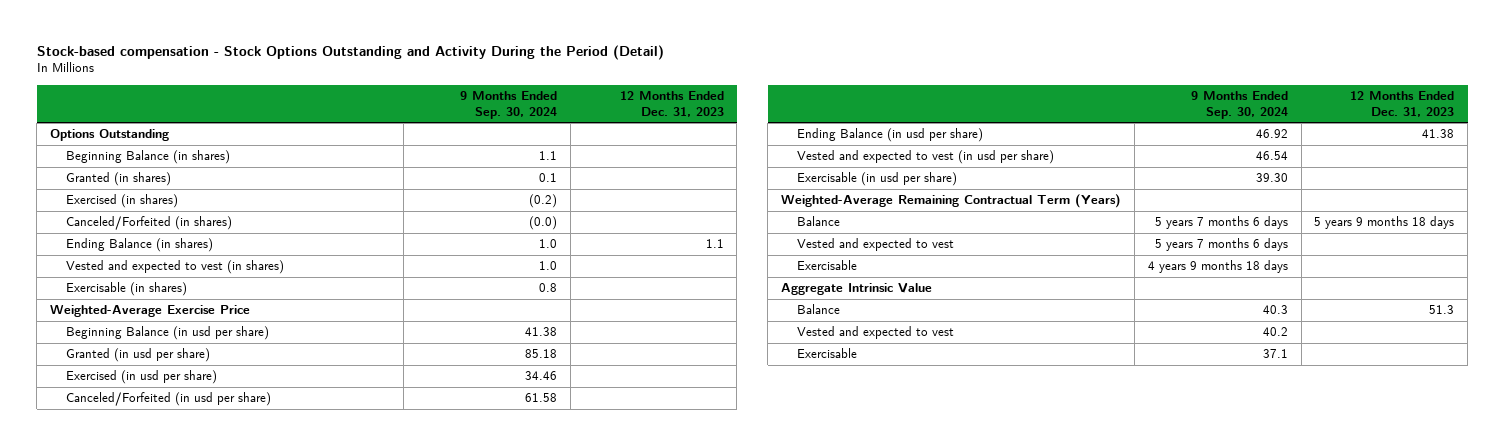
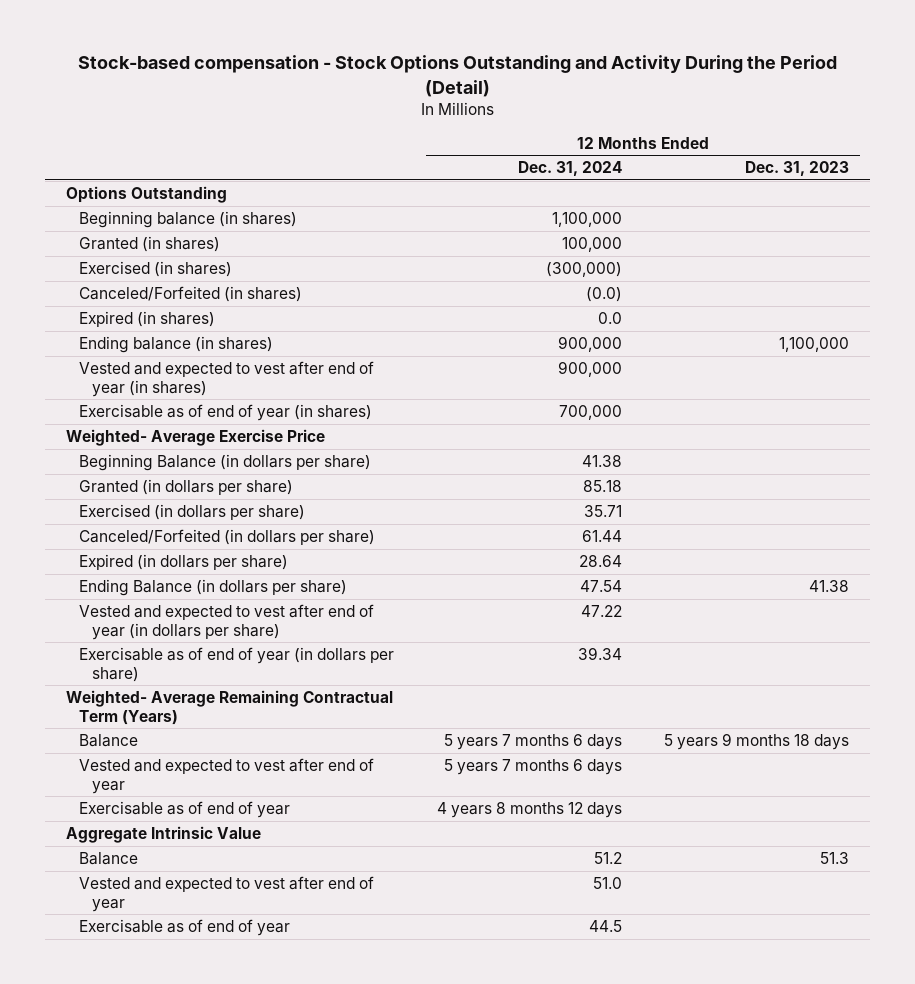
- | 9 Months Ended Sep. 30, 2024 | 12 Months Ended Dec. 31, 2023
+ | 12 Months Ended Dec. 31, 2024 | 12 Months Ended Dec. 31, 2023
- Beginning Balance (in shares) | 1.1 |
+ Beginning balance (in shares) | 1,100,000 |
- Ending Balance (in shares) | 1.0 | 1.1
- Vested and expected to vest (in shares) | 1.0 |
- Exercisable (in shares) | 0.8 |
- Weighted-Average Exercise Price
- Beginning Balance (in usd per share) | 41.38 |
- Granted (in usd per share) | 85.18 |
- Exercised (in usd per share) | 34.46 |
- Canceled/Forfeited (in usd per share) | 61.58 |
- Ending Balance (in usd per share) | 46.92 | 41.38
- Vested and expected to vest (in usd per share) | 46.54 |
- Exercisable (in usd per share) | 39.30 |
- Weighted-Average Remaining Contractual Term (Years)
+ Expired (in shares) | 0.0 |
+ Ending balance (in shares) | 900,000 | 1,100,000
+ Vested and expected to vest after end of year (in shares) | 900,000 |
+ Exercisable as of end of year (in shares) | 700,000 |
+ Weighted- Average Exercise Price
+ Beginning Balance (in dollars per share) | 41.38 |
+ Granted (in dollars per share) | 85.18 |
+ Exercised (in dollars per share) | 35.71 |
+ Canceled/Forfeited (in dollars per share) | 61.44 |
+ Expired (in dollars per share) | 28.64 |
+ Ending Balance (in dollars per share) | 47.54 | 41.38
+ Vested and expected to vest after end of year (in dollars per share) | 47.22 |
+ Exercisable as of end of year (in dollars per share) | 39.34 |
+ Weighted- Average Remaining Contractual Term (Years)
- Vested and expected to vest | 5 years 7 months 6 days |
- Exercisable | 4 years 9 months 18 days |
+ Vested and expected to vest after end of year | 5 years 7 months 6 days |
+ Exercisable as of end of year | 4 years 8 months 12 days |
- Vested and expected to vest | 40.2 |
- Exercisable | 37.1 |
+ Vested and expected to vest after end of year | 51.0 |
+ Exercisable as of end of year | 44.5 |

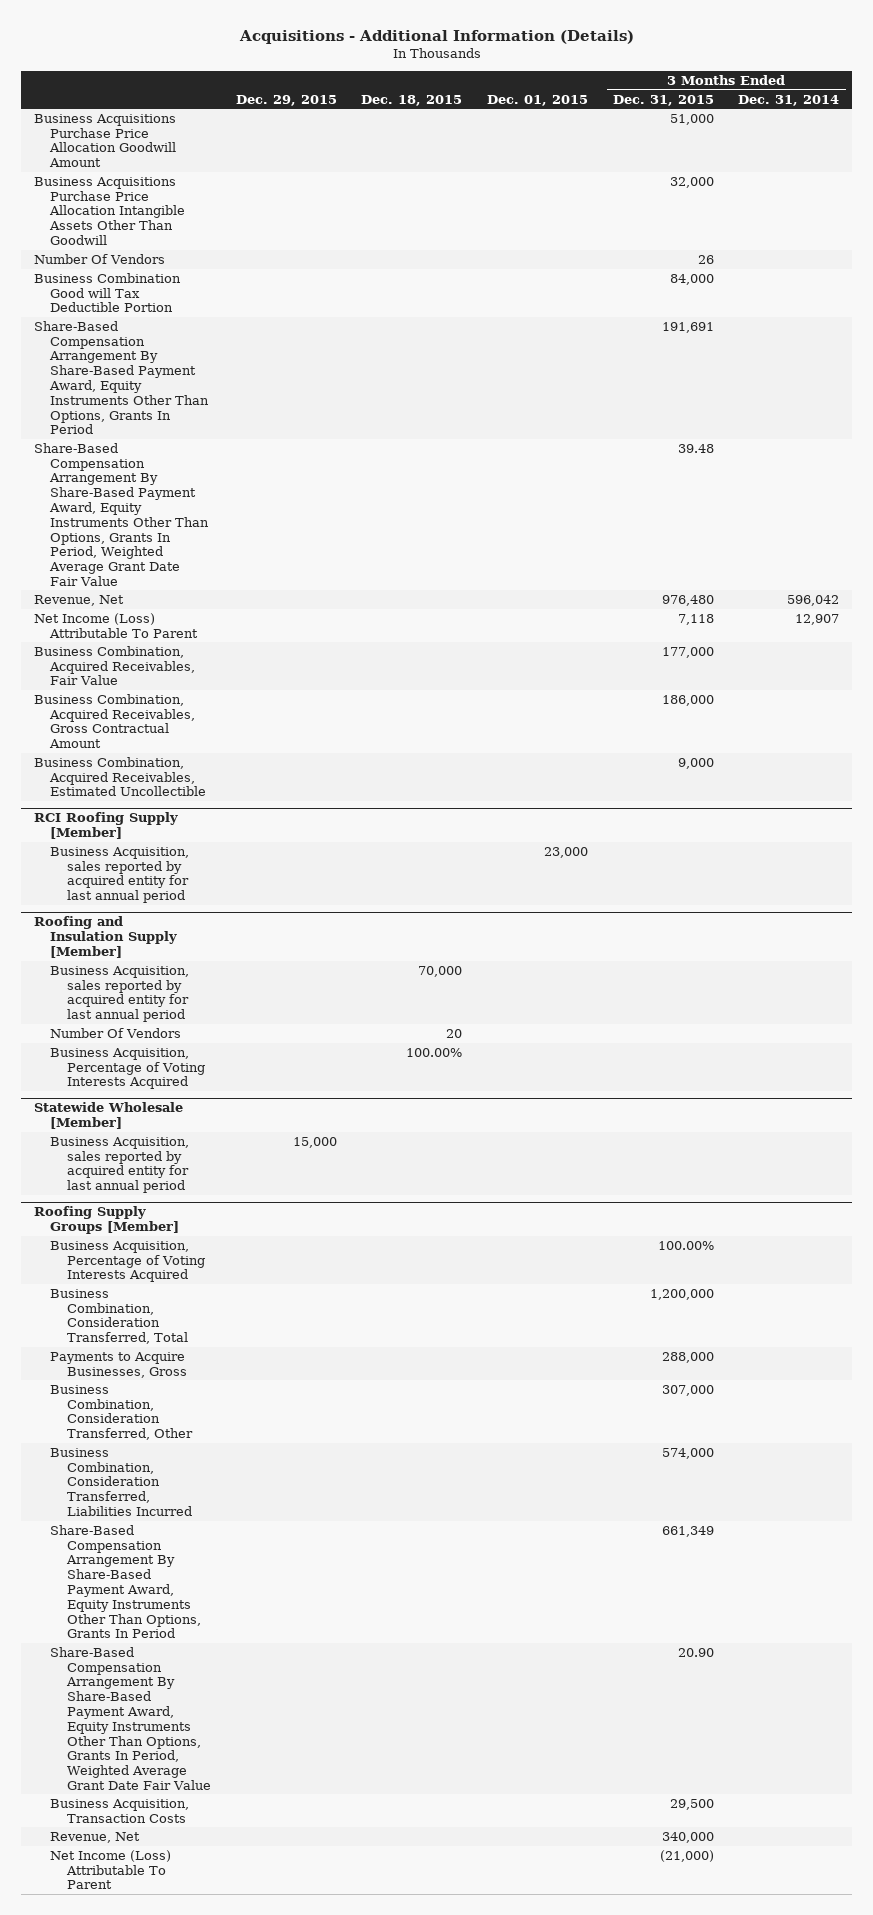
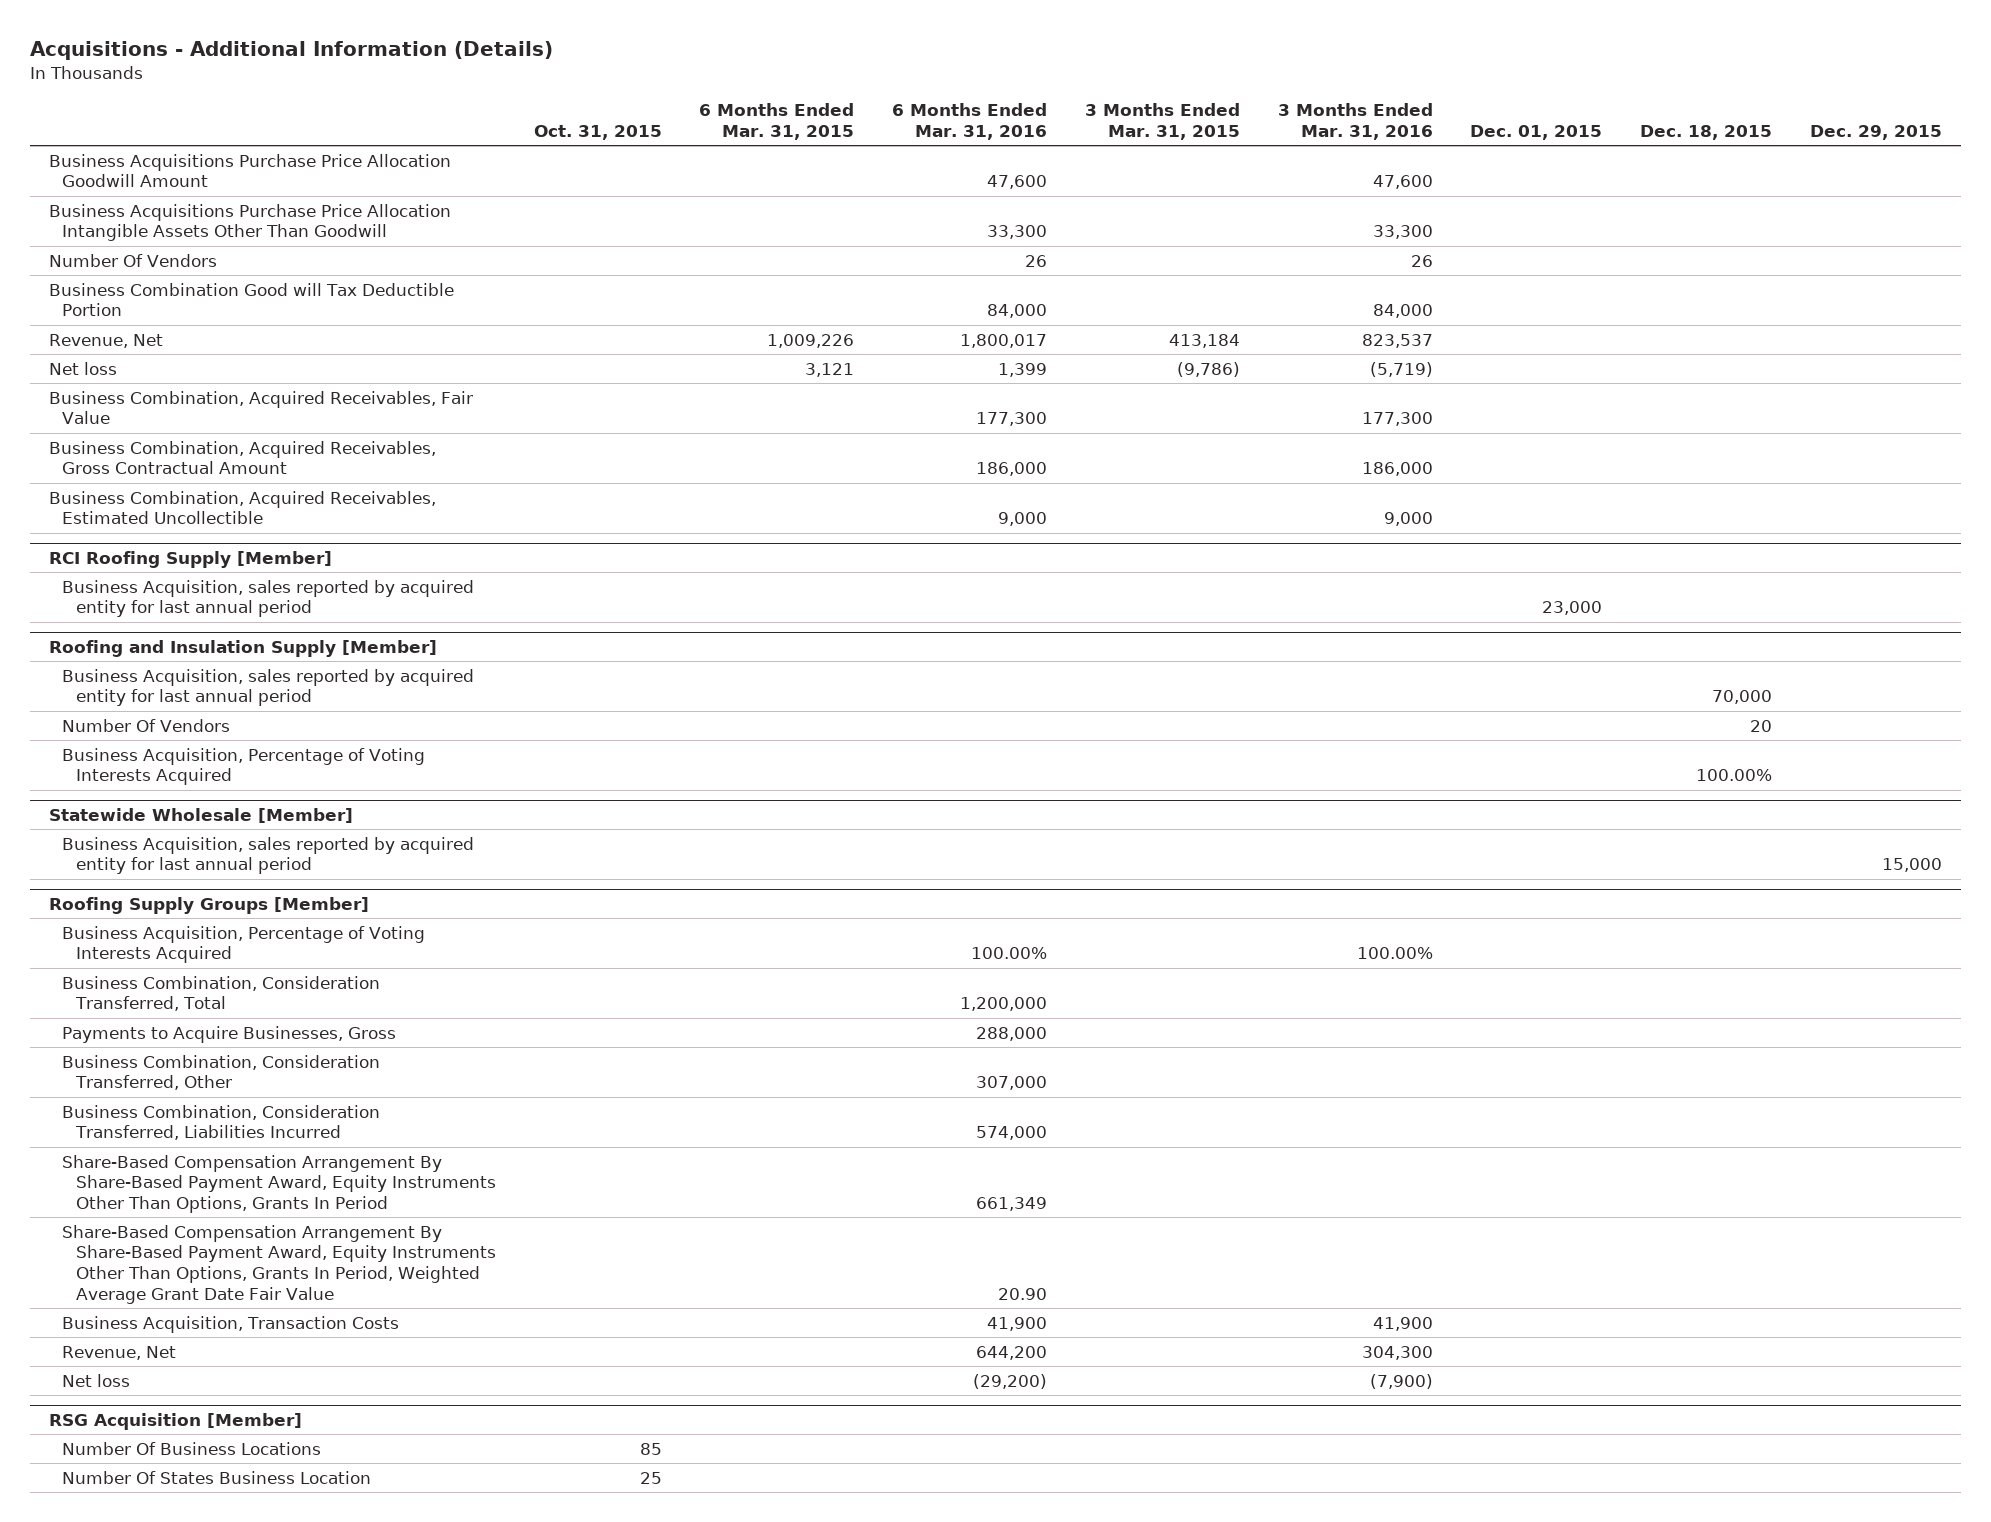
- | Dec. 29, 2015 | Dec. 18, 2015 | Dec. 01, 2015 | 3 Months Ended Dec. 31, 2015 | 3 Months Ended Dec. 31, 2014
+ | Oct. 31, 2015 | 6 Months Ended Mar. 31, 2015 | 6 Months Ended Mar. 31, 2016 | 3 Months Ended Mar. 31, 2015 | 3 Months Ended Mar. 31, 2016 | Dec. 01, 2015 | Dec. 18, 2015 | Dec. 29, 2015
- Share-Based Compensation Arrangement By Share-Based Payment Award, Equity Instruments Other Than Options, Grants In Period | | | | 191,691 |
- Share-Based Compensation Arrangement By Share-Based Payment Award, Equity Instruments Other Than Options, Grants In Period, Weighted Average Grant Date Fair Value | | | | 39.48 |
- Net Income (Loss) Attributable To Parent | | | | 7,118 | 12,907
+ Net loss | | 3,121 | 1,399 | (9,786) | (5,719) | | |
@ Roofing Supply Groups [Member]
- Net Income (Loss) Attributable To Parent | | | | (21,000) |
+ Net loss | | | (29,200) | | (7,900) | | |
+ RSG Acquisition [Member]
+ Number Of Business Locations | 85 | | | | | | |
+ Number Of States Business Location | 25 | | | | | | |

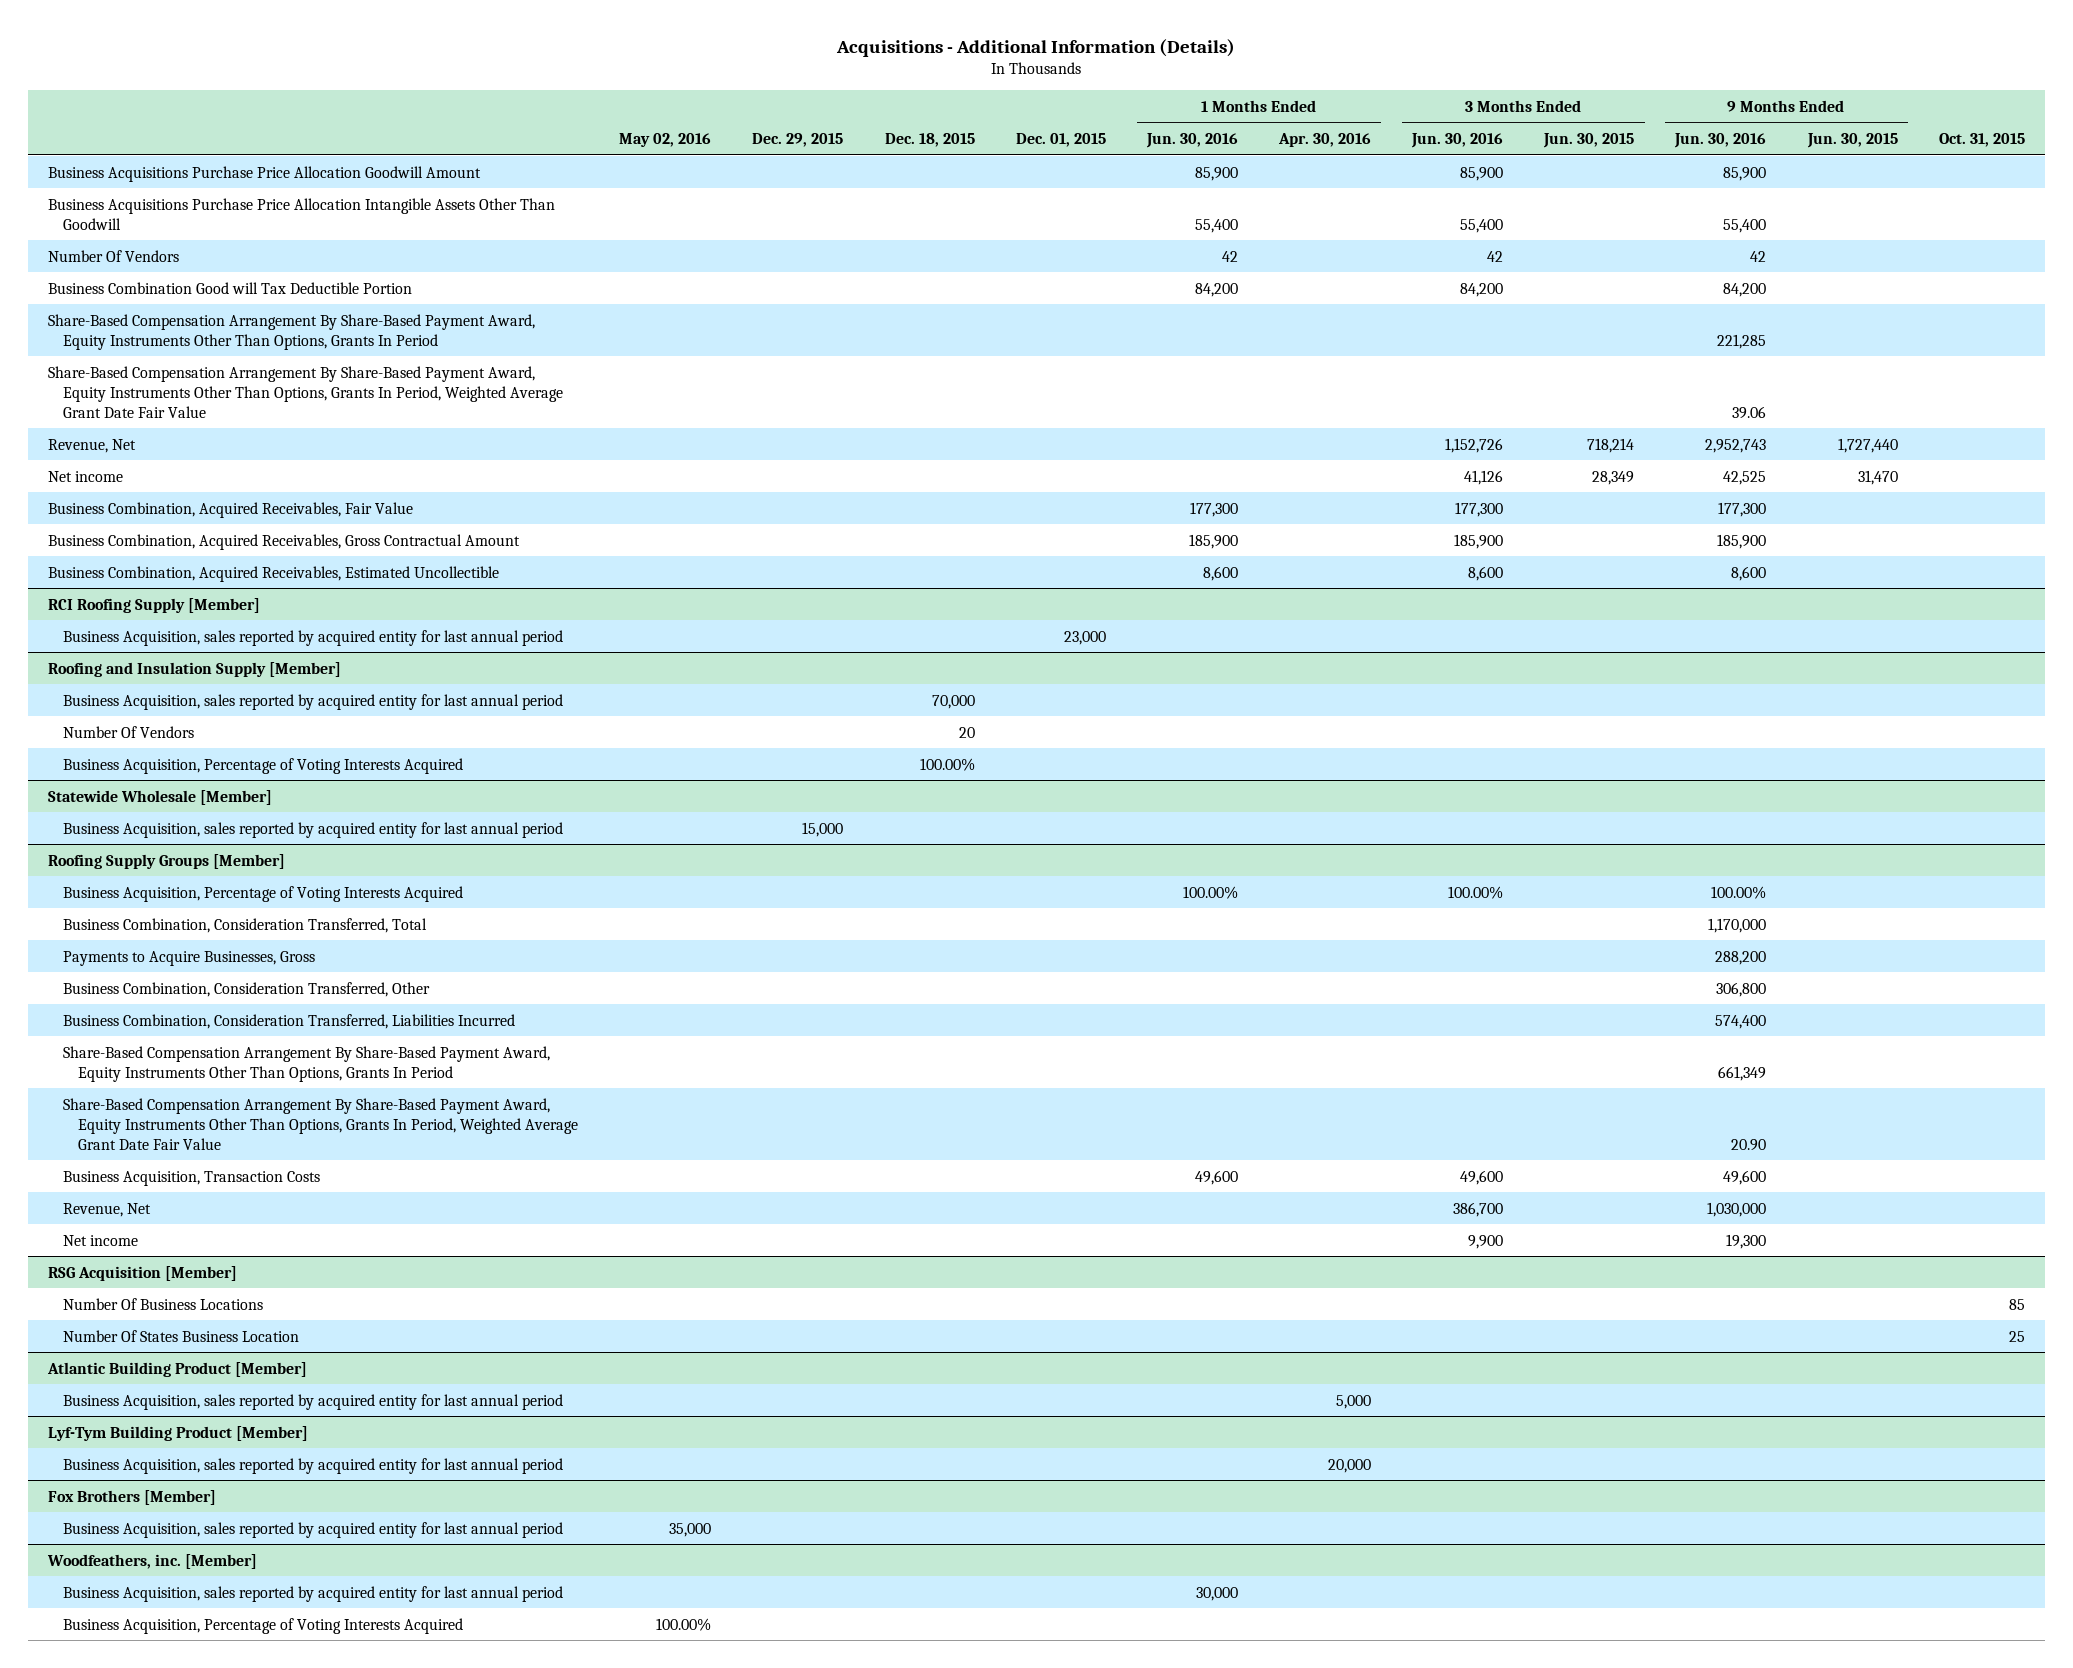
- | Oct. 31, 2015 | 6 Months Ended Mar. 31, 2015 | 6 Months Ended Mar. 31, 2016 | 3 Months Ended Mar. 31, 2015 | 3 Months Ended Mar. 31, 2016 | Dec. 01, 2015 | Dec. 18, 2015 | Dec. 29, 2015
+ | May 02, 2016 | Dec. 29, 2015 | Dec. 18, 2015 | Dec. 01, 2015 | 1 Months Ended Jun. 30, 2016 | 1 Months Ended Apr. 30, 2016 | 3 Months Ended Jun. 30, 2016 | 3 Months Ended Jun. 30, 2015 | 9 Months Ended Jun. 30, 2016 | 9 Months Ended Jun. 30, 2015 | Oct. 31, 2015
+ Share-Based Compensation Arrangement By Share-Based Payment Award, Equity Instruments Other Than Options, Grants In Period | | | | | | | | | 221,285 | |
+ Share-Based Compensation Arrangement By Share-Based Payment Award, Equity Instruments Other Than Options, Grants In Period, Weighted Average Grant Date Fair Value | | | | | | | | | 39.06 | |
- Net loss | | 3,121 | 1,399 | (9,786) | (5,719) | | |
+ Net income | | | | | | | 41,126 | 28,349 | 42,525 | 31,470 |
@ Roofing Supply Groups [Member]
- Net loss | | | (29,200) | | (7,900) | | |
+ Net income | | | | | | | 9,900 | | 19,300 | |
+ Atlantic Building Product [Member]
+ Business Acquisition, sales reported by acquired entity for last annual period | | | | | | 5,000 | | | | |
+ Lyf-Tym Building Product [Member]
+ Business Acquisition, sales reported by acquired entity for last annual period | | | | | | 20,000 | | | | |
+ Fox Brothers [Member]
+ Business Acquisition, sales reported by acquired entity for last annual period | 35,000 | | | | | | | | | |
+ Woodfeathers, inc. [Member]
+ Business Acquisition, sales reported by acquired entity for last annual period | | | | | 30,000 | | | | | |
+ Business Acquisition, Percentage of Voting Interests Acquired | 100.00% | | | | | | | | | |

